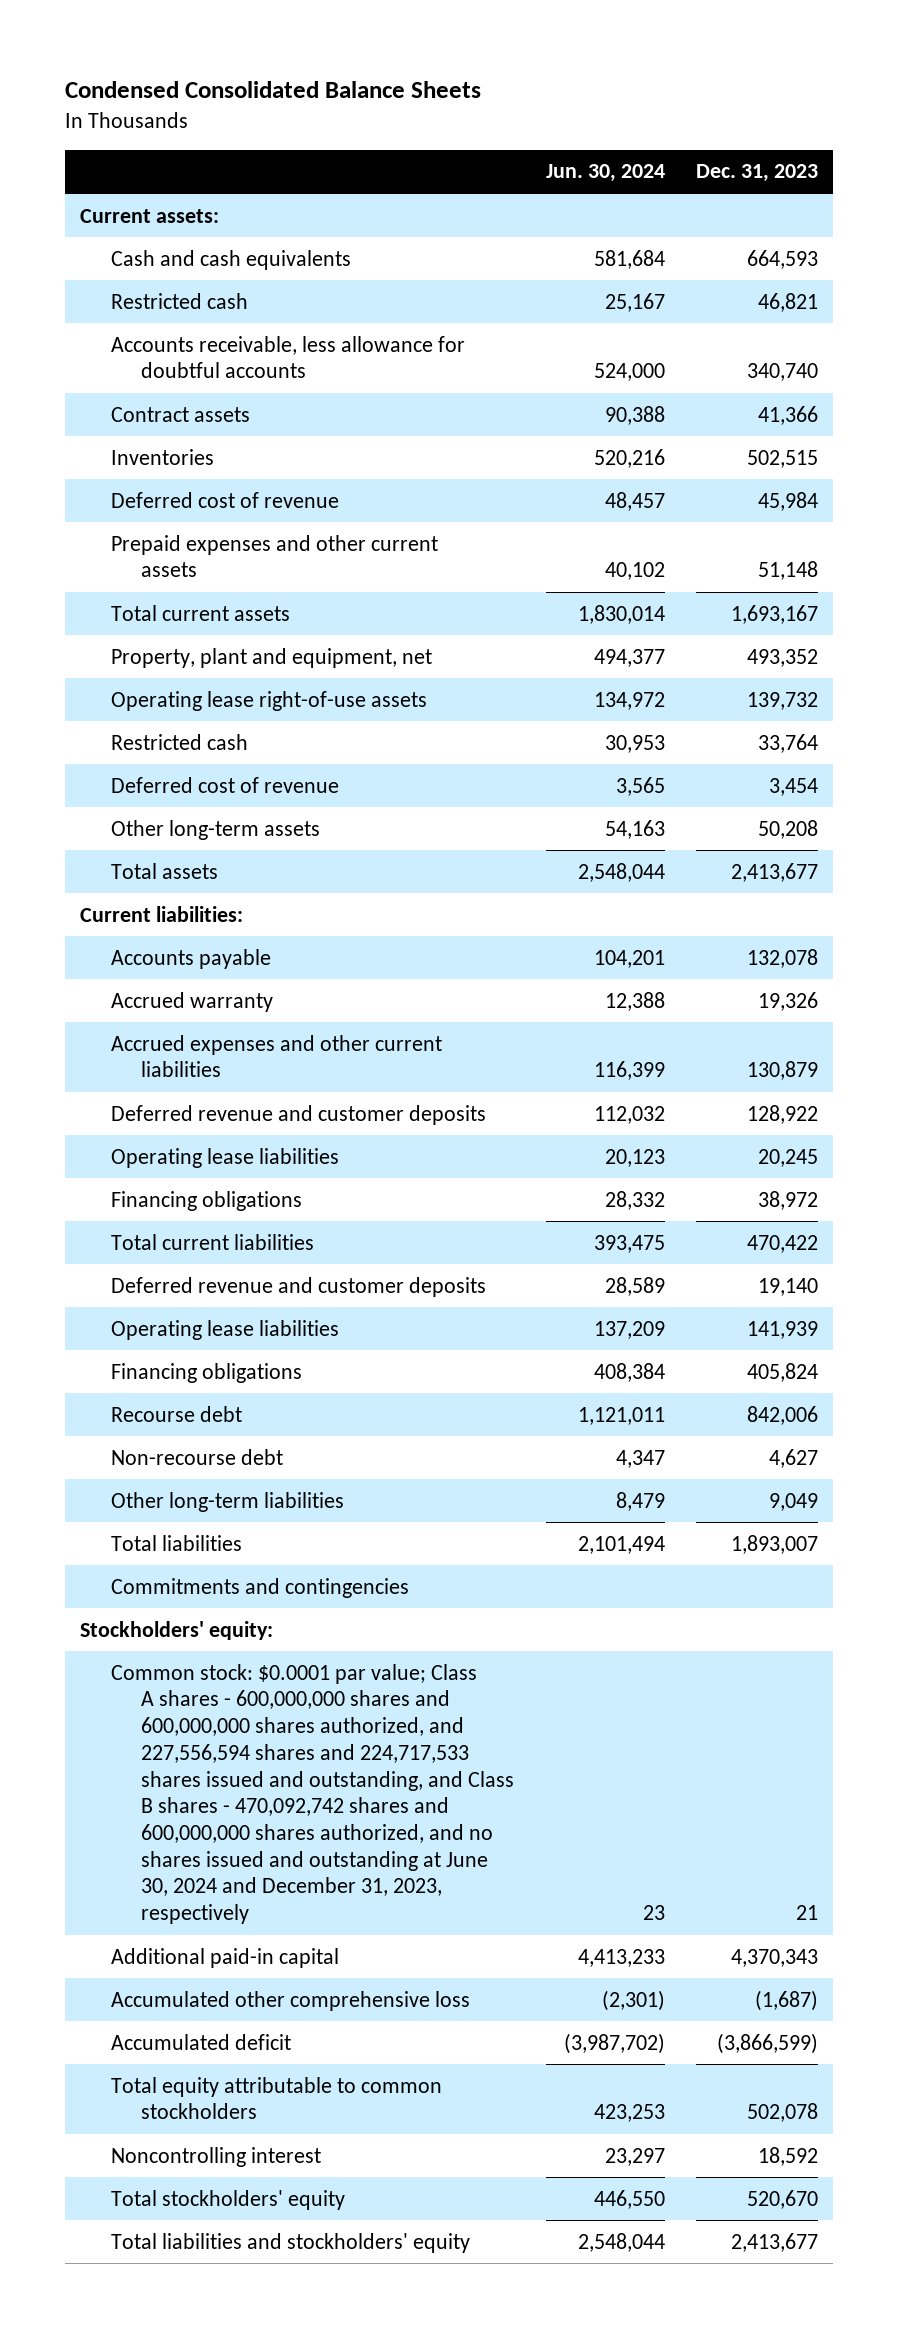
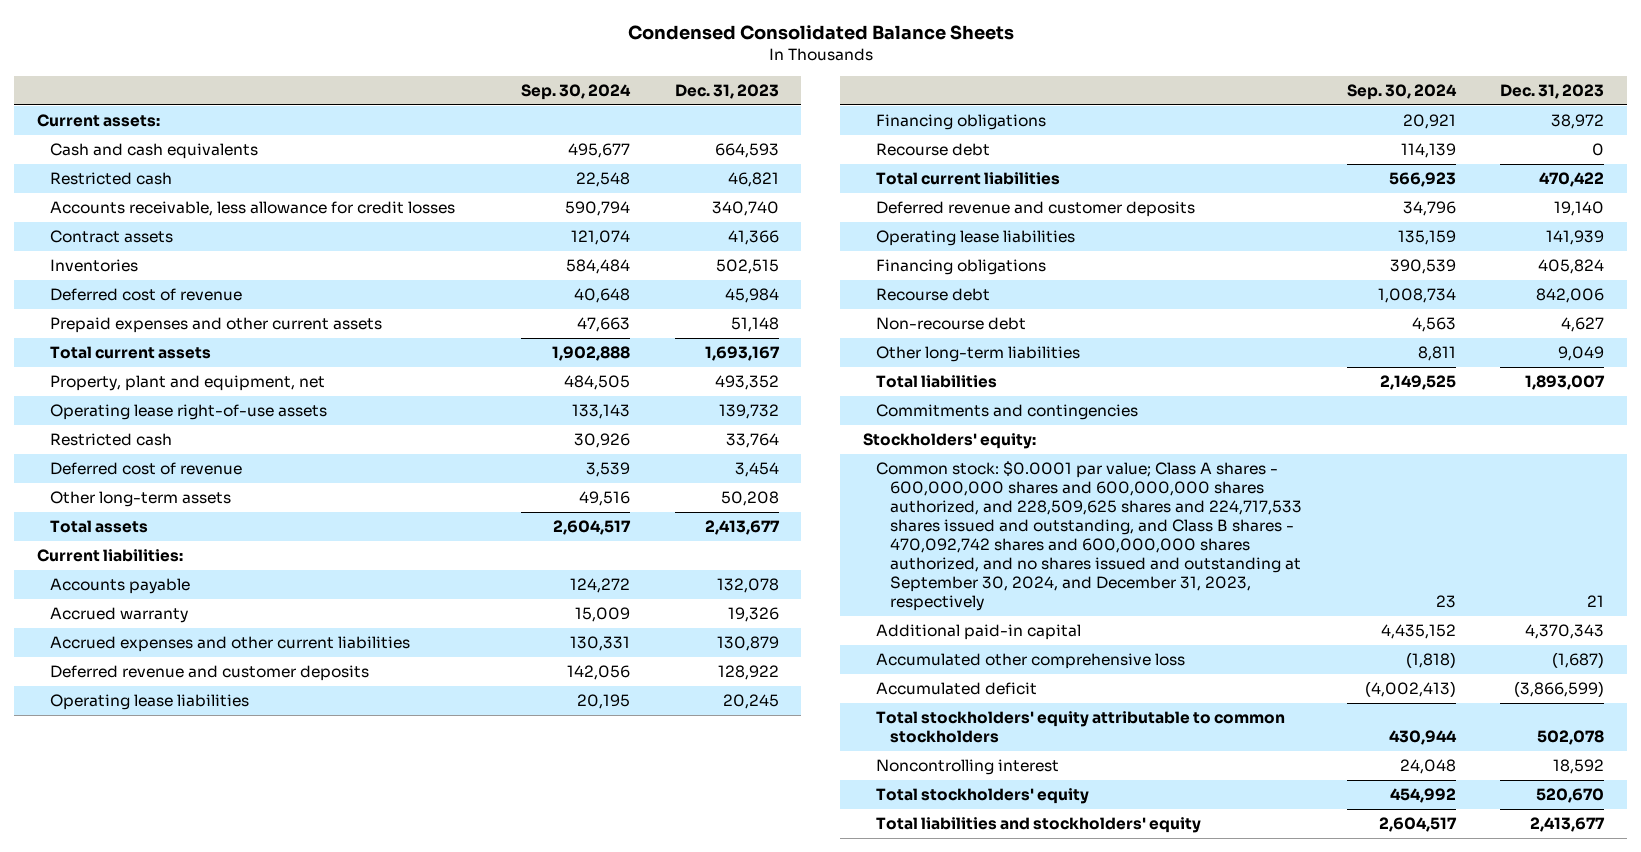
- | Jun. 30, 2024 | Dec. 31, 2023
+ | Sep. 30, 2024 | Dec. 31, 2023
- Accounts receivable, less allowance for doubtful accounts | 524,000 | 340,740
+ Accounts receivable, less allowance for credit losses | 590,794 | 340,740
+ Recourse debt | 114,139 | 0
- Common stock: $0.0001 par value; Class A shares - 600,000,000 shares and 600,000,000 shares authorized, and 227,556,594 shares and 224,717,533 shares issued and outstanding, and Class B shares - 470,092,742 shares and 600,000,000 shares authorized, and no shares issued and outstanding at June 30, 2024 and December 31, 2023, respectively | 23 | 21
+ Common stock: $0.0001 par value; Class A shares - 600,000,000 shares and 600,000,000 shares authorized, and 228,509,625 shares and 224,717,533 shares issued and outstanding, and Class B shares - 470,092,742 shares and 600,000,000 shares authorized, and no shares issued and outstanding at September 30, 2024, and December 31, 2023, respectively | 23 | 21
- Total equity attributable to common stockholders | 423,253 | 502,078
+ Total stockholders' equity attributable to common stockholders | 430,944 | 502,078

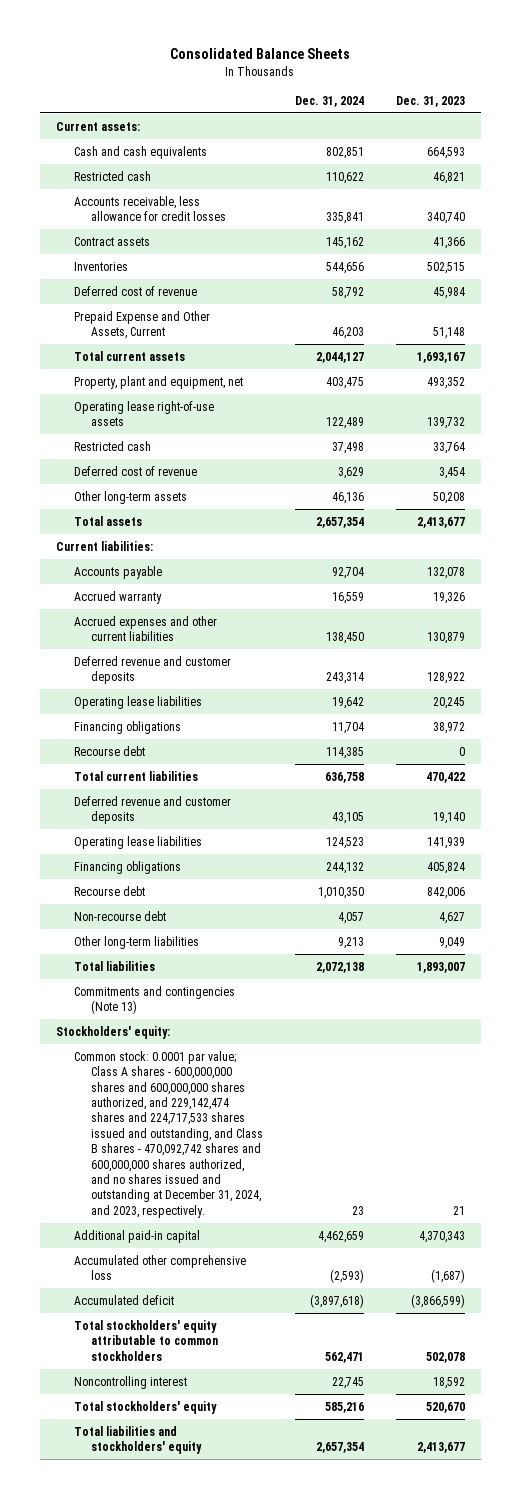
- Condensed Consolidated Balance Sheets
+ Consolidated Balance Sheets
- | Sep. 30, 2024 | Dec. 31, 2023
+ | Dec. 31, 2024 | Dec. 31, 2023
- Prepaid expenses and other current assets | 47,663 | 51,148
+ Prepaid Expense and Other Assets, Current | 46,203 | 51,148
- Commitments and contingencies
+ Commitments and contingencies (Note 13)
- Common stock: $0.0001 par value; Class A shares - 600,000,000 shares and 600,000,000 shares authorized, and 228,509,625 shares and 224,717,533 shares issued and outstanding, and Class B shares - 470,092,742 shares and 600,000,000 shares authorized, and no shares issued and outstanding at September 30, 2024, and December 31, 2023, respectively | 23 | 21
+ Common stock: 0.0001 par value; Class A shares - 600,000,000 shares and 600,000,000 shares authorized, and 229,142,474 shares and 224,717,533 shares issued and outstanding, and Class B shares - 470,092,742 shares and 600,000,000 shares authorized, and no shares issued and outstanding at December 31, 2024, and 2023, respectively. | 23 | 21

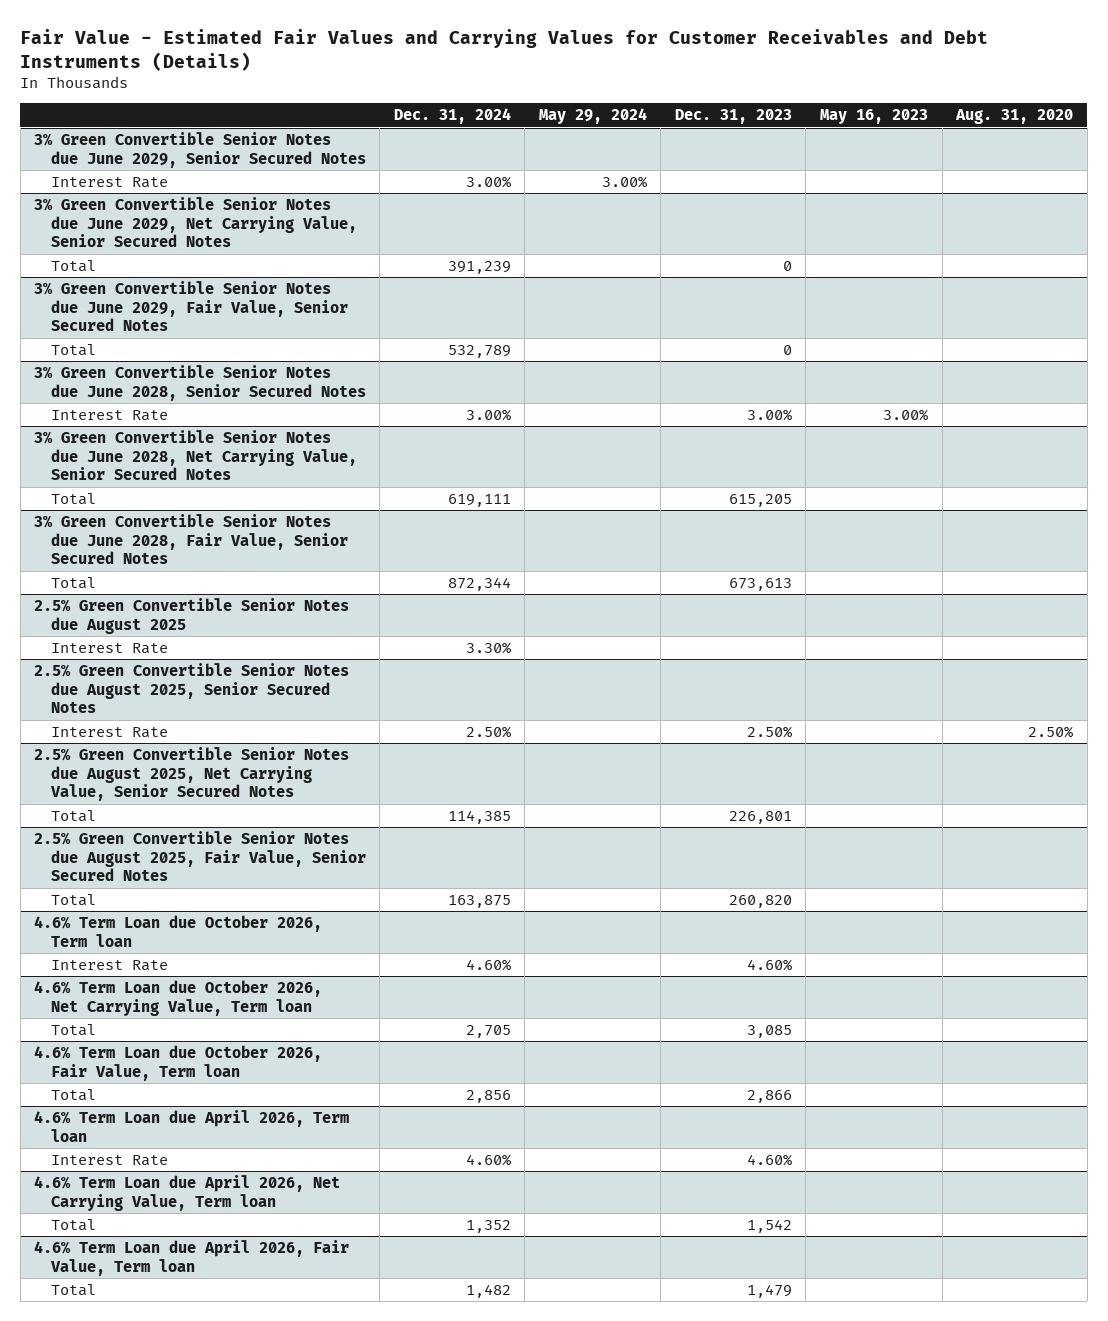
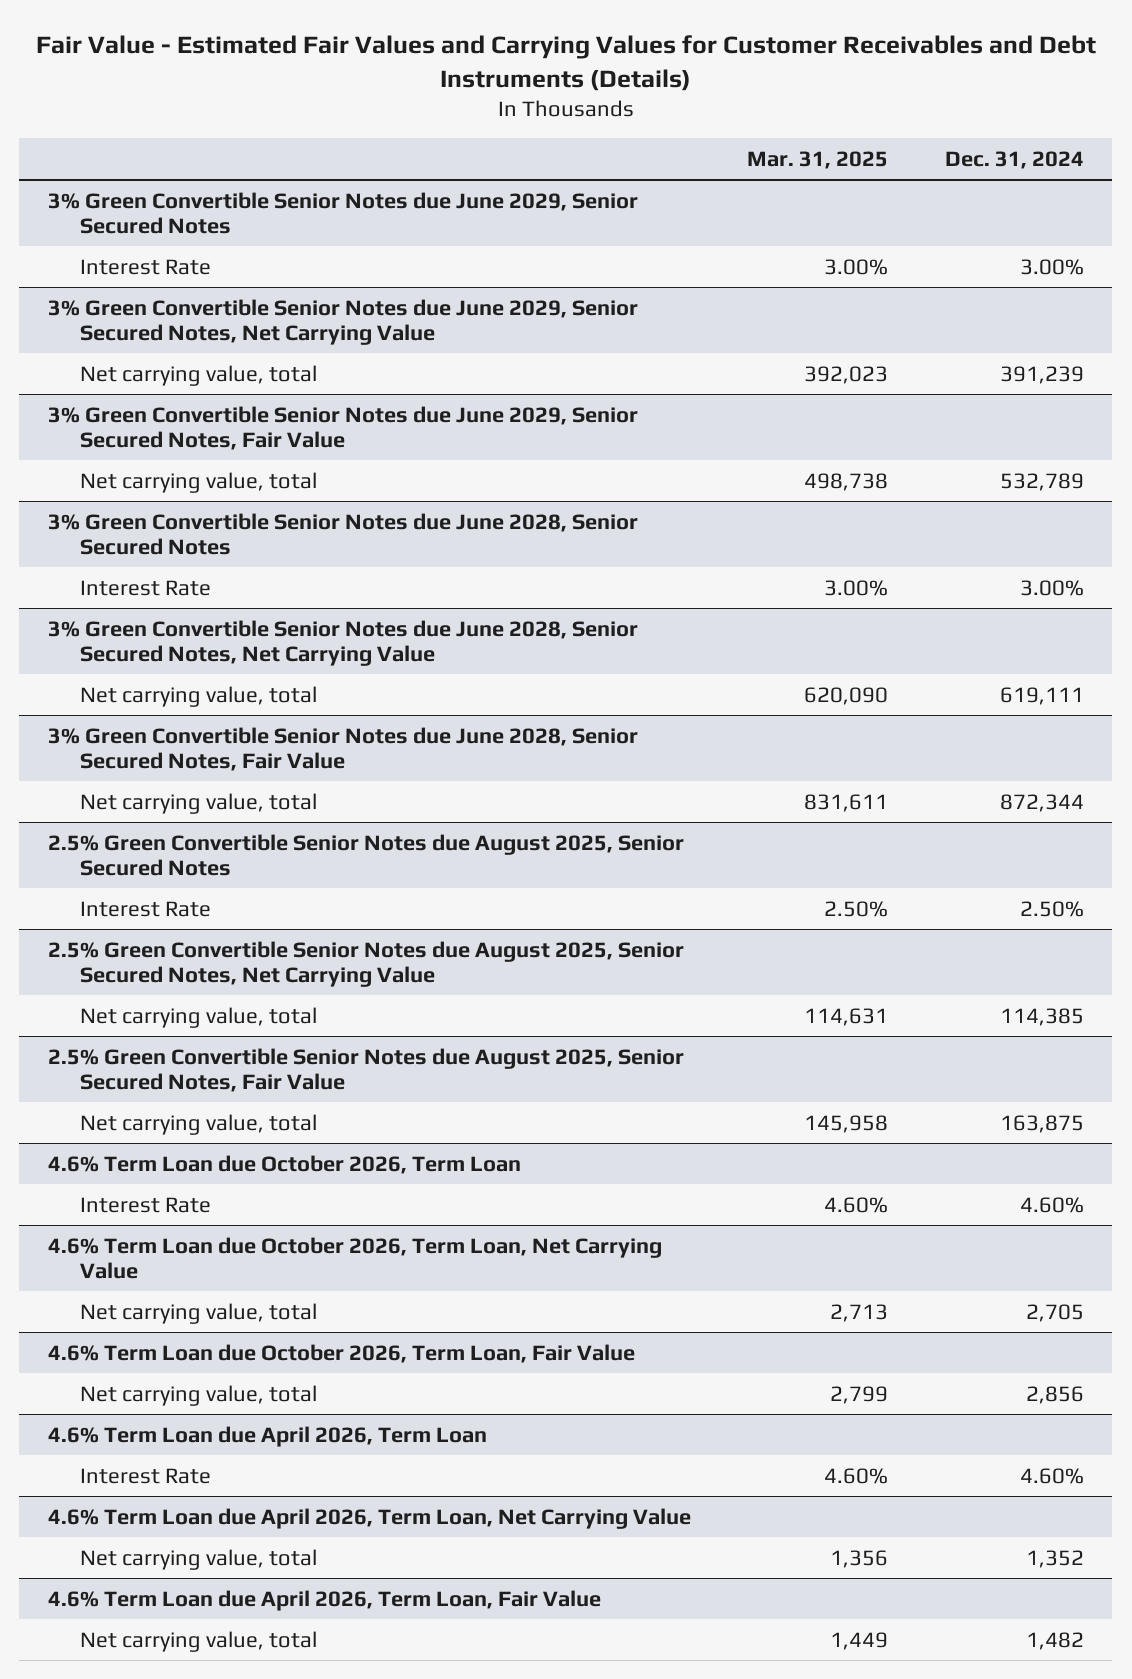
- | Dec. 31, 2024 | May 29, 2024 | Dec. 31, 2023 | May 16, 2023 | Aug. 31, 2020
+ | Mar. 31, 2025 | Dec. 31, 2024
- 3% Green Convertible Senior Notes due June 2029, Net Carrying Value, Senior Secured Notes
- Total | 391,239 | | 0 | |
- 3% Green Convertible Senior Notes due June 2029, Fair Value, Senior Secured Notes
- Total | 532,789 | | 0 | |
+ 3% Green Convertible Senior Notes due June 2029, Senior Secured Notes, Net Carrying Value
+ Net carrying value, total | 392,023 | 391,239
+ 3% Green Convertible Senior Notes due June 2029, Senior Secured Notes, Fair Value
+ Net carrying value, total | 498,738 | 532,789
- 3% Green Convertible Senior Notes due June 2028, Net Carrying Value, Senior Secured Notes
- Total | 619,111 | | 615,205 | |
- 3% Green Convertible Senior Notes due June 2028, Fair Value, Senior Secured Notes
- Total | 872,344 | | 673,613 | |
- 2.5% Green Convertible Senior Notes due August 2025
- Interest Rate | 3.30% | | | |
+ 3% Green Convertible Senior Notes due June 2028, Senior Secured Notes, Net Carrying Value
+ Net carrying value, total | 620,090 | 619,111
+ 3% Green Convertible Senior Notes due June 2028, Senior Secured Notes, Fair Value
+ Net carrying value, total | 831,611 | 872,344
- 2.5% Green Convertible Senior Notes due August 2025, Net Carrying Value, Senior Secured Notes
- Total | 114,385 | | 226,801 | |
- 2.5% Green Convertible Senior Notes due August 2025, Fair Value, Senior Secured Notes
- Total | 163,875 | | 260,820 | |
- 4.6% Term Loan due October 2026, Term loan
+ 2.5% Green Convertible Senior Notes due August 2025, Senior Secured Notes, Net Carrying Value
+ Net carrying value, total | 114,631 | 114,385
+ 2.5% Green Convertible Senior Notes due August 2025, Senior Secured Notes, Fair Value
+ Net carrying value, total | 145,958 | 163,875
+ 4.6% Term Loan due October 2026, Term Loan
- 4.6% Term Loan due October 2026, Net Carrying Value, Term loan
- Total | 2,705 | | 3,085 | |
- 4.6% Term Loan due October 2026, Fair Value, Term loan
- Total | 2,856 | | 2,866 | |
- 4.6% Term Loan due April 2026, Term loan
+ 4.6% Term Loan due October 2026, Term Loan, Net Carrying Value
+ Net carrying value, total | 2,713 | 2,705
+ 4.6% Term Loan due October 2026, Term Loan, Fair Value
+ Net carrying value, total | 2,799 | 2,856
+ 4.6% Term Loan due April 2026, Term Loan
- 4.6% Term Loan due April 2026, Net Carrying Value, Term loan
- Total | 1,352 | | 1,542 | |
- 4.6% Term Loan due April 2026, Fair Value, Term loan
- Total | 1,482 | | 1,479 | |
+ 4.6% Term Loan due April 2026, Term Loan, Net Carrying Value
+ Net carrying value, total | 1,356 | 1,352
+ 4.6% Term Loan due April 2026, Term Loan, Fair Value
+ Net carrying value, total | 1,449 | 1,482

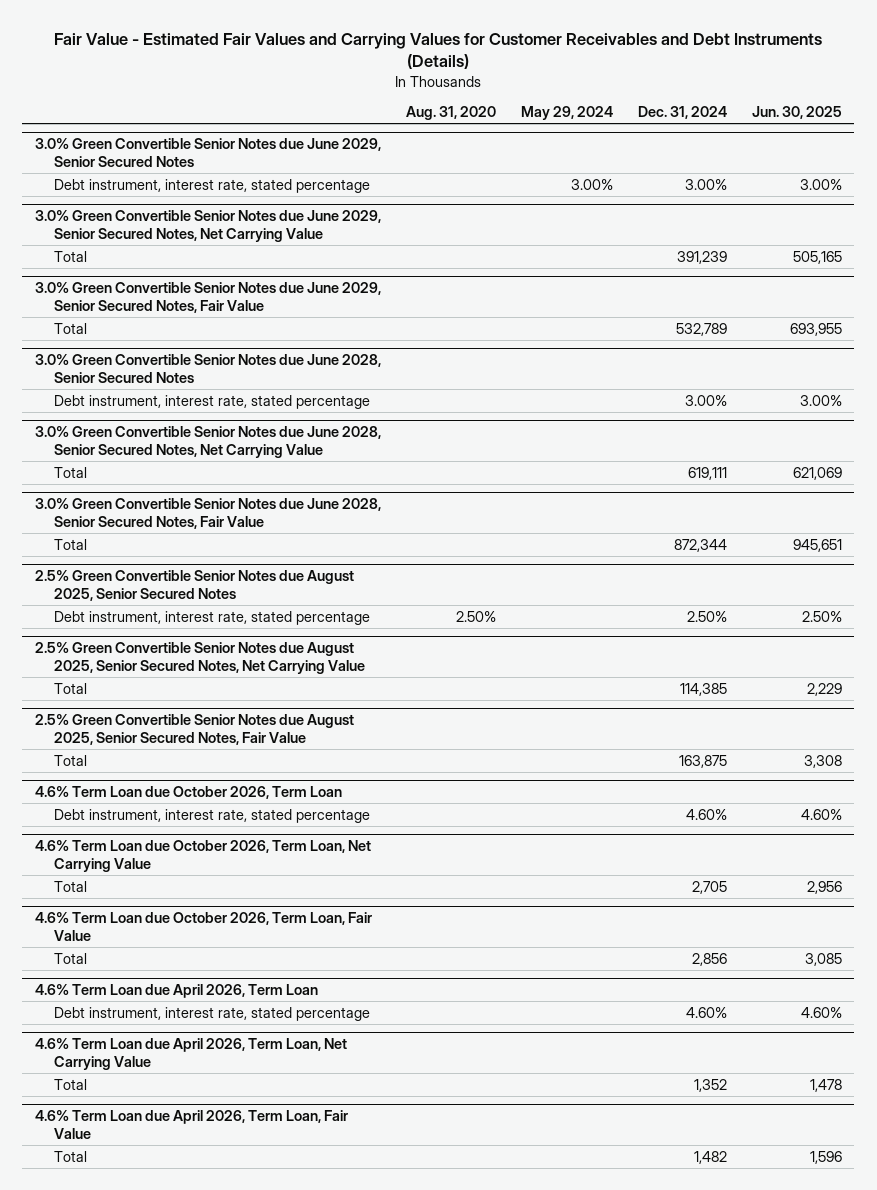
- | Mar. 31, 2025 | Dec. 31, 2024
+ | Aug. 31, 2020 | May 29, 2024 | Dec. 31, 2024 | Jun. 30, 2025
- 3% Green Convertible Senior Notes due June 2029, Senior Secured Notes
- Interest Rate | 3.00% | 3.00%
- 3% Green Convertible Senior Notes due June 2029, Senior Secured Notes, Net Carrying Value
- Net carrying value, total | 392,023 | 391,239
- 3% Green Convertible Senior Notes due June 2029, Senior Secured Notes, Fair Value
- Net carrying value, total | 498,738 | 532,789
- 3% Green Convertible Senior Notes due June 2028, Senior Secured Notes
- Interest Rate | 3.00% | 3.00%
- 3% Green Convertible Senior Notes due June 2028, Senior Secured Notes, Net Carrying Value
- Net carrying value, total | 620,090 | 619,111
- 3% Green Convertible Senior Notes due June 2028, Senior Secured Notes, Fair Value
- Net carrying value, total | 831,611 | 872,344
+ 3.0% Green Convertible Senior Notes due June 2029, Senior Secured Notes
+ Debt instrument, interest rate, stated percentage | | 3.00% | 3.00% | 3.00%
+ 3.0% Green Convertible Senior Notes due June 2029, Senior Secured Notes, Net Carrying Value
+ Total | | | 391,239 | 505,165
+ 3.0% Green Convertible Senior Notes due June 2029, Senior Secured Notes, Fair Value
+ Total | | | 532,789 | 693,955
+ 3.0% Green Convertible Senior Notes due June 2028, Senior Secured Notes
+ Debt instrument, interest rate, stated percentage | | | 3.00% | 3.00%
+ 3.0% Green Convertible Senior Notes due June 2028, Senior Secured Notes, Net Carrying Value
+ Total | | | 619,111 | 621,069
+ 3.0% Green Convertible Senior Notes due June 2028, Senior Secured Notes, Fair Value
+ Total | | | 872,344 | 945,651
@ 2.5% Green Convertible Senior Notes due August 2025, Senior Secured Notes
- Interest Rate | 2.50% | 2.50%
+ Debt instrument, interest rate, stated percentage | 2.50% | | 2.50% | 2.50%
@ 2.5% Green Convertible Senior Notes due August 2025, Senior Secured Notes, Net Carrying Value
- Net carrying value, total | 114,631 | 114,385
+ Total | | | 114,385 | 2,229
@ 2.5% Green Convertible Senior Notes due August 2025, Senior Secured Notes, Fair Value
- Net carrying value, total | 145,958 | 163,875
+ Total | | | 163,875 | 3,308
@ 4.6% Term Loan due October 2026, Term Loan
- Interest Rate | 4.60% | 4.60%
+ Debt instrument, interest rate, stated percentage | | | 4.60% | 4.60%
@ 4.6% Term Loan due October 2026, Term Loan, Net Carrying Value
- Net carrying value, total | 2,713 | 2,705
+ Total | | | 2,705 | 2,956
@ 4.6% Term Loan due October 2026, Term Loan, Fair Value
- Net carrying value, total | 2,799 | 2,856
+ Total | | | 2,856 | 3,085
@ 4.6% Term Loan due April 2026, Term Loan
- Interest Rate | 4.60% | 4.60%
+ Debt instrument, interest rate, stated percentage | | | 4.60% | 4.60%
@ 4.6% Term Loan due April 2026, Term Loan, Net Carrying Value
- Net carrying value, total | 1,356 | 1,352
+ Total | | | 1,352 | 1,478
@ 4.6% Term Loan due April 2026, Term Loan, Fair Value
- Net carrying value, total | 1,449 | 1,482
+ Total | | | 1,482 | 1,596

